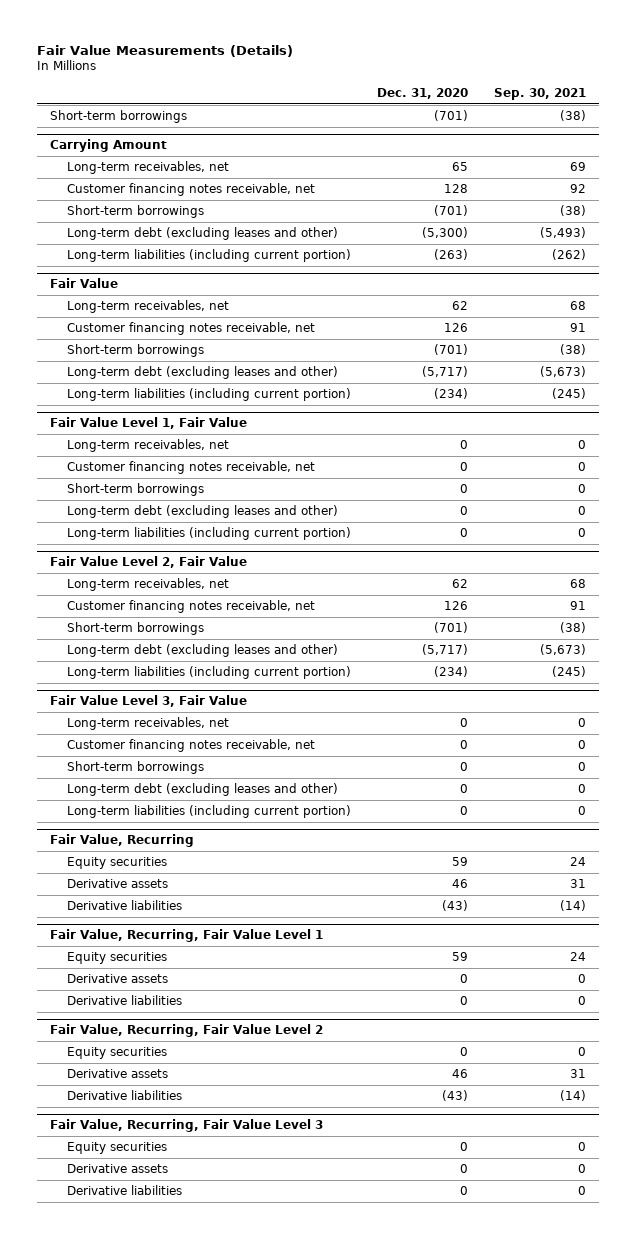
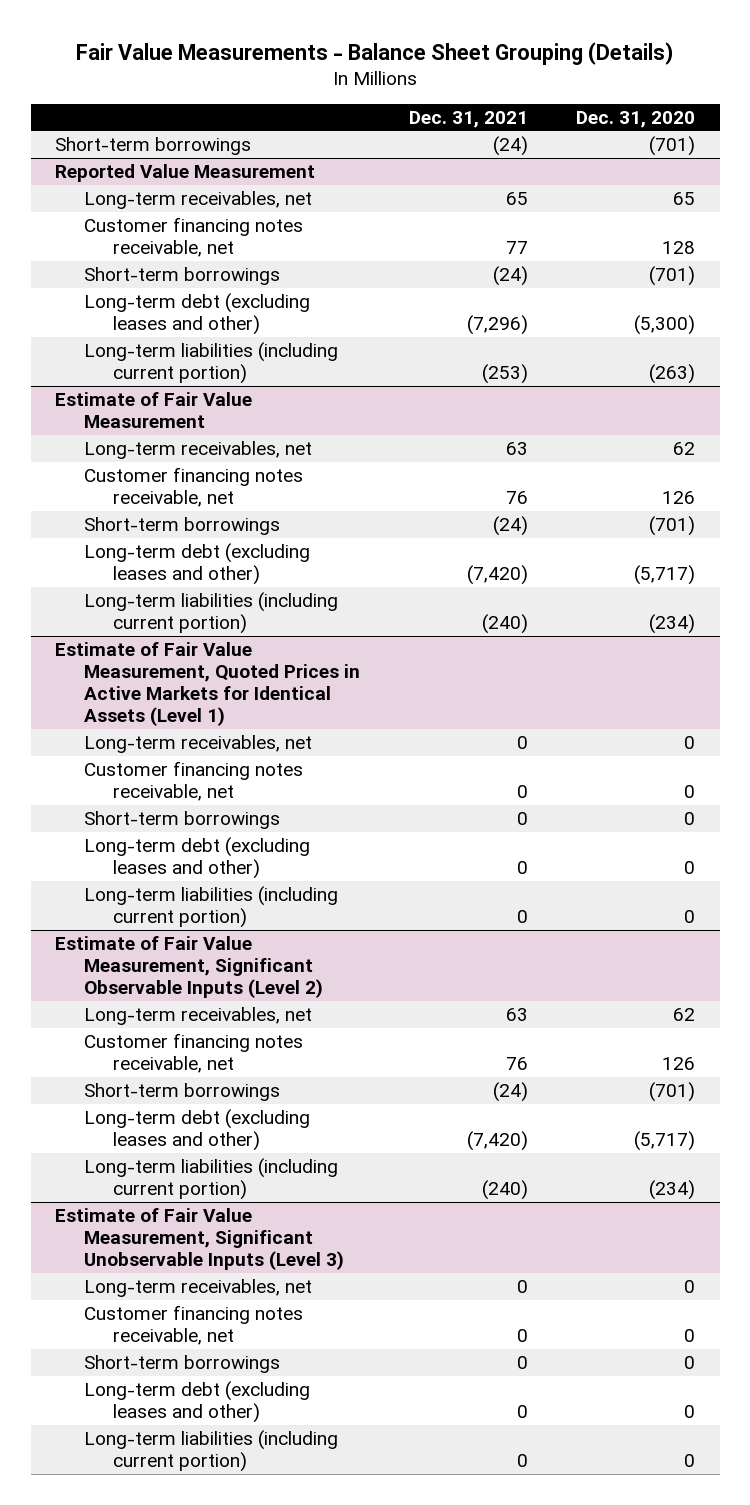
- Fair Value Measurements (Details)
+ Fair Value Measurements - Balance Sheet Grouping (Details)
- | Dec. 31, 2020 | Sep. 30, 2021
+ | Dec. 31, 2021 | Dec. 31, 2020
- Carrying Amount
+ Reported Value Measurement
- Fair Value
+ Estimate of Fair Value Measurement
- Fair Value Level 1, Fair Value
+ Estimate of Fair Value Measurement, Quoted Prices in Active Markets for Identical Assets (Level 1)
- Fair Value Level 2, Fair Value
+ Estimate of Fair Value Measurement, Significant Observable Inputs (Level 2)
- Fair Value Level 3, Fair Value
+ Estimate of Fair Value Measurement, Significant Unobservable Inputs (Level 3)
- Fair Value, Recurring
- Equity securities | 59 | 24
- Derivative assets | 46 | 31
- Derivative liabilities | (43) | (14)
- Fair Value, Recurring, Fair Value Level 1
- Equity securities | 59 | 24
- Derivative assets | 0 | 0
- Derivative liabilities | 0 | 0
- Fair Value, Recurring, Fair Value Level 2
- Equity securities | 0 | 0
- Derivative assets | 46 | 31
- Derivative liabilities | (43) | (14)
- Fair Value, Recurring, Fair Value Level 3
- Equity securities | 0 | 0
- Derivative assets | 0 | 0
- Derivative liabilities | 0 | 0

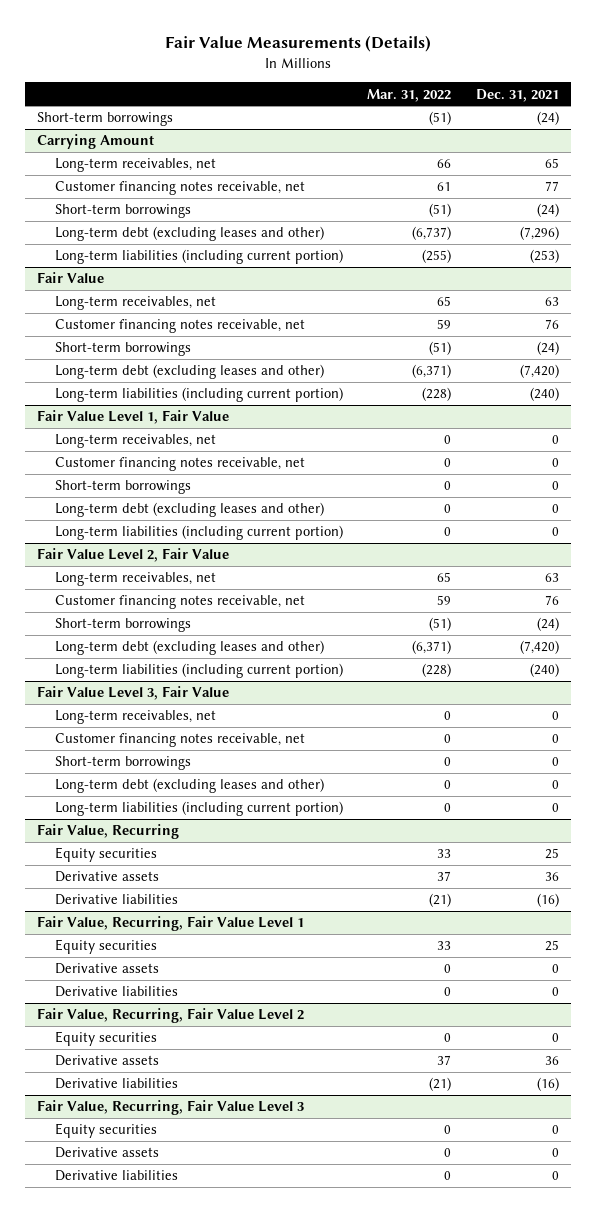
- Fair Value Measurements - Balance Sheet Grouping (Details)
+ Fair Value Measurements (Details)
- | Dec. 31, 2021 | Dec. 31, 2020
+ | Mar. 31, 2022 | Dec. 31, 2021
- Reported Value Measurement
+ Carrying Amount
- Estimate of Fair Value Measurement
+ Fair Value
- Estimate of Fair Value Measurement, Quoted Prices in Active Markets for Identical Assets (Level 1)
+ Fair Value Level 1, Fair Value
- Estimate of Fair Value Measurement, Significant Observable Inputs (Level 2)
+ Fair Value Level 2, Fair Value
- Estimate of Fair Value Measurement, Significant Unobservable Inputs (Level 3)
+ Fair Value Level 3, Fair Value
+ Fair Value, Recurring
+ Equity securities | 33 | 25
+ Derivative assets | 37 | 36
+ Derivative liabilities | (21) | (16)
+ Fair Value, Recurring, Fair Value Level 1
+ Equity securities | 33 | 25
+ Derivative assets | 0 | 0
+ Derivative liabilities | 0 | 0
+ Fair Value, Recurring, Fair Value Level 2
+ Equity securities | 0 | 0
+ Derivative assets | 37 | 36
+ Derivative liabilities | (21) | (16)
+ Fair Value, Recurring, Fair Value Level 3
+ Equity securities | 0 | 0
+ Derivative assets | 0 | 0
+ Derivative liabilities | 0 | 0

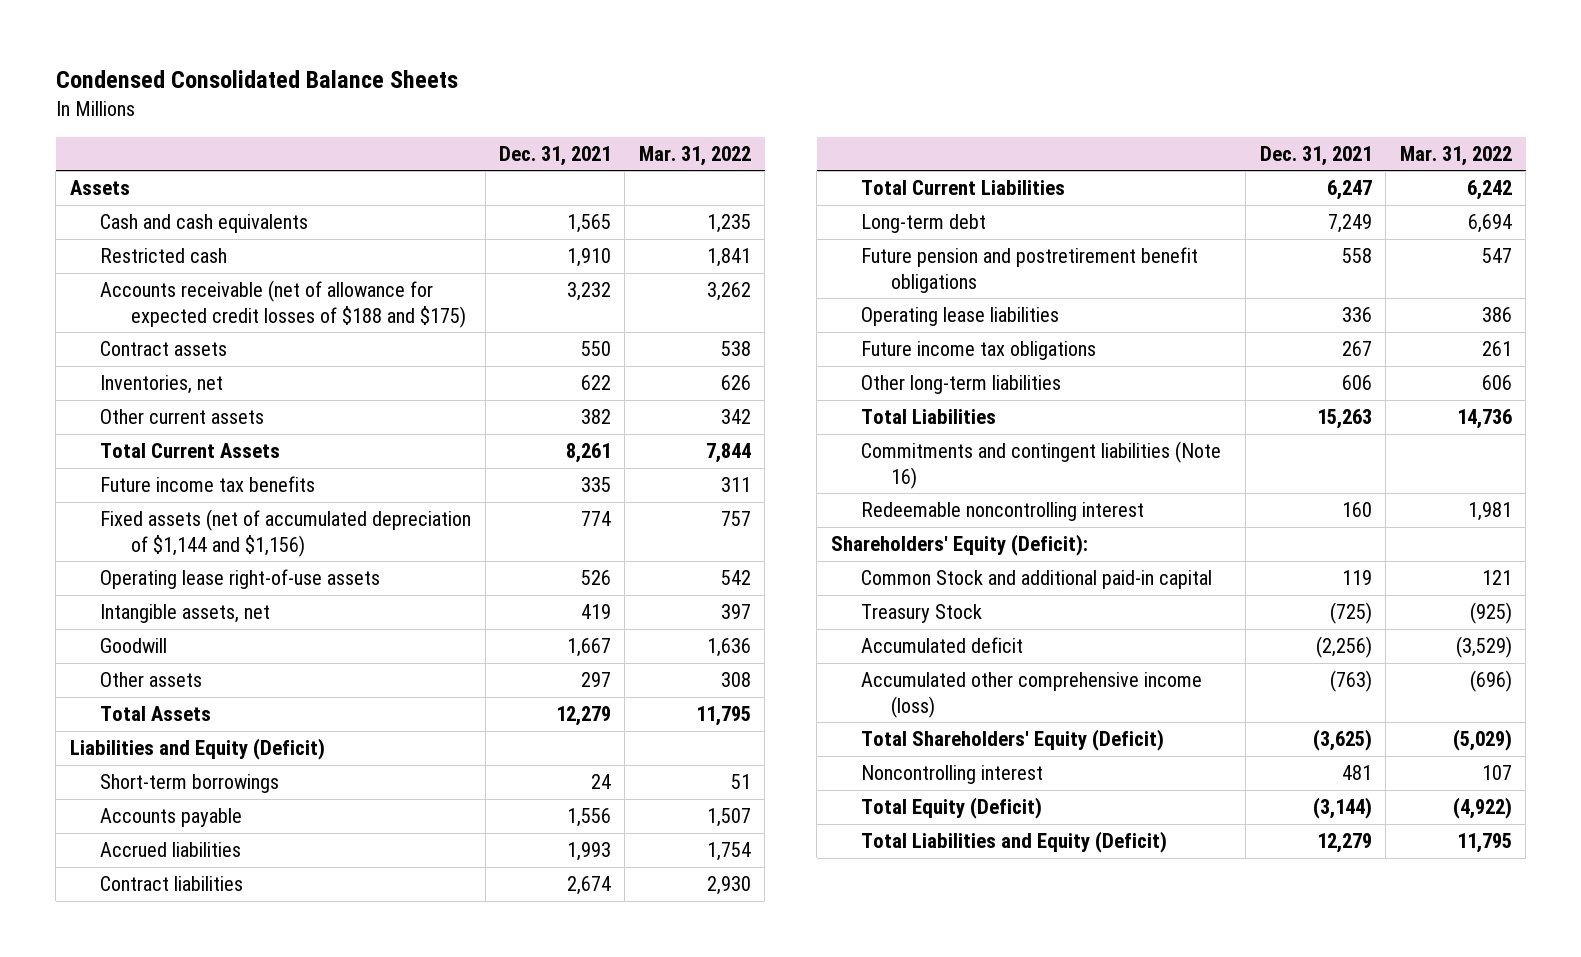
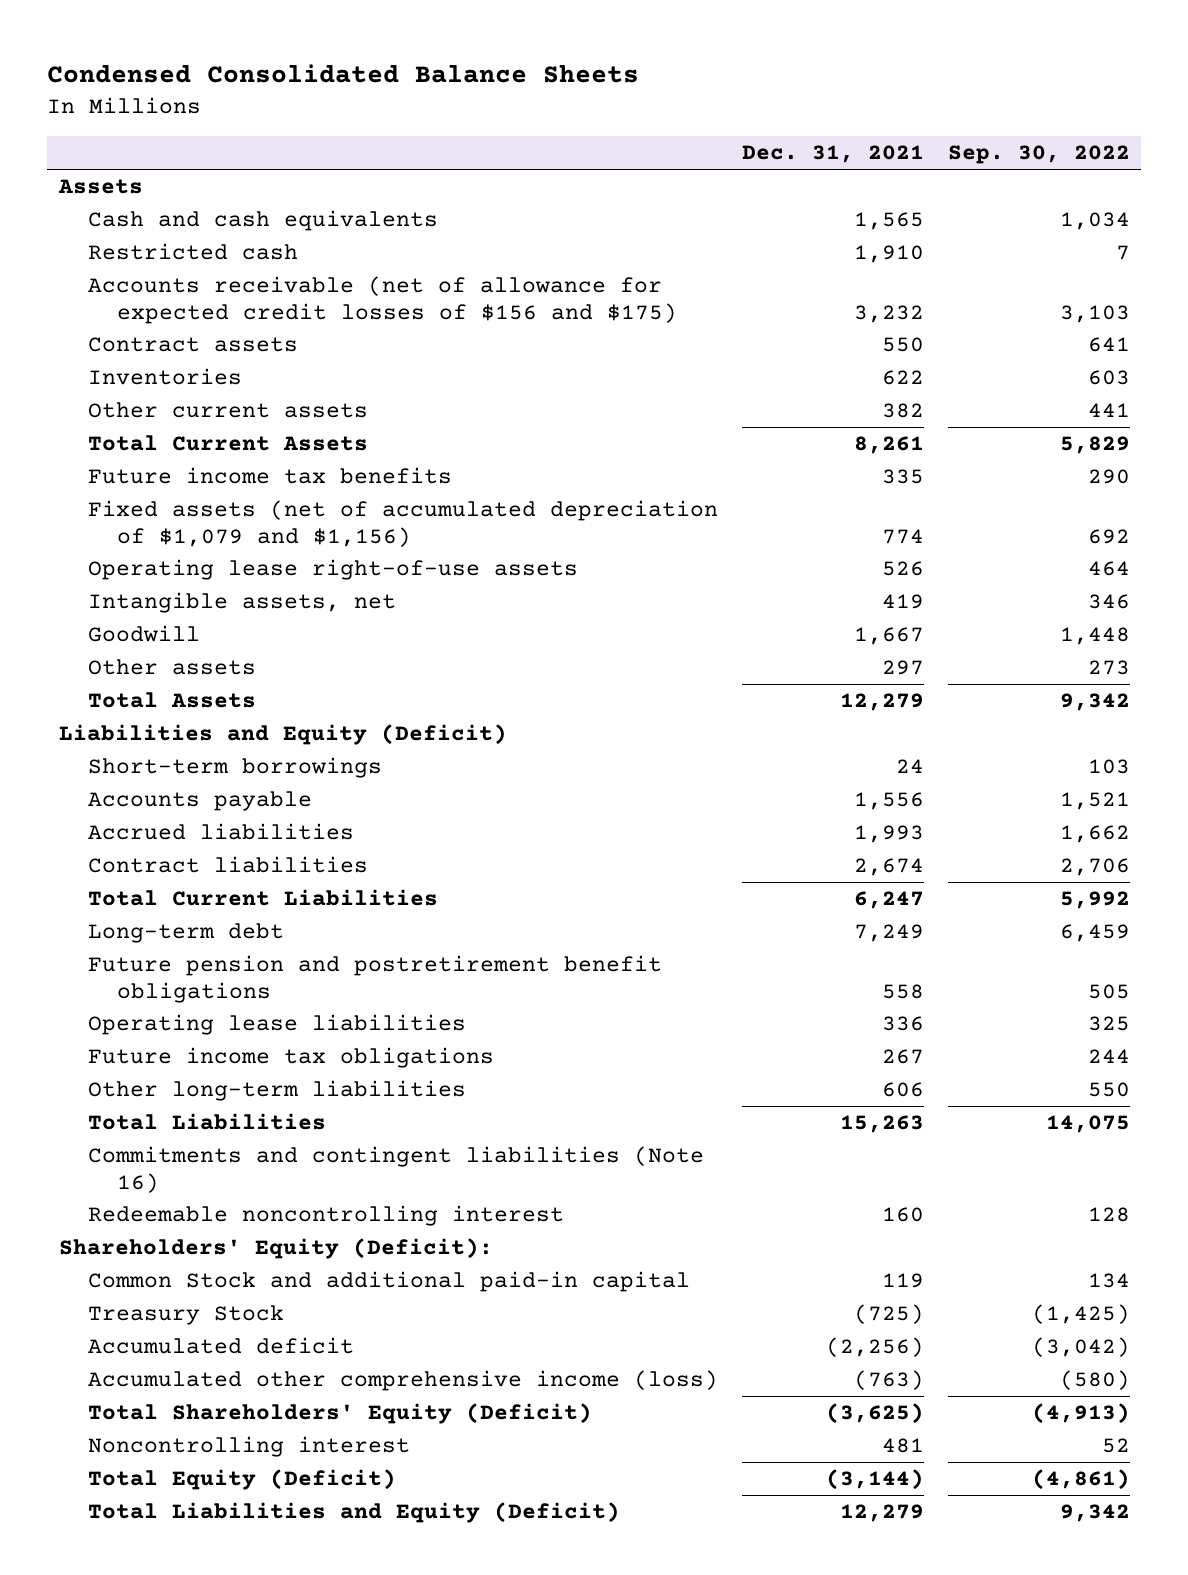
- | Dec. 31, 2021 | Mar. 31, 2022
+ | Dec. 31, 2021 | Sep. 30, 2022
- Accounts receivable (net of allowance for expected credit losses of $188 and $175) | 3,232 | 3,262
+ Accounts receivable (net of allowance for expected credit losses of $156 and $175) | 3,232 | 3,103
- Inventories, net | 622 | 626
+ Inventories | 622 | 603
- Fixed assets (net of accumulated depreciation of $1,144 and $1,156) | 774 | 757
+ Fixed assets (net of accumulated depreciation of $1,079 and $1,156) | 774 | 692

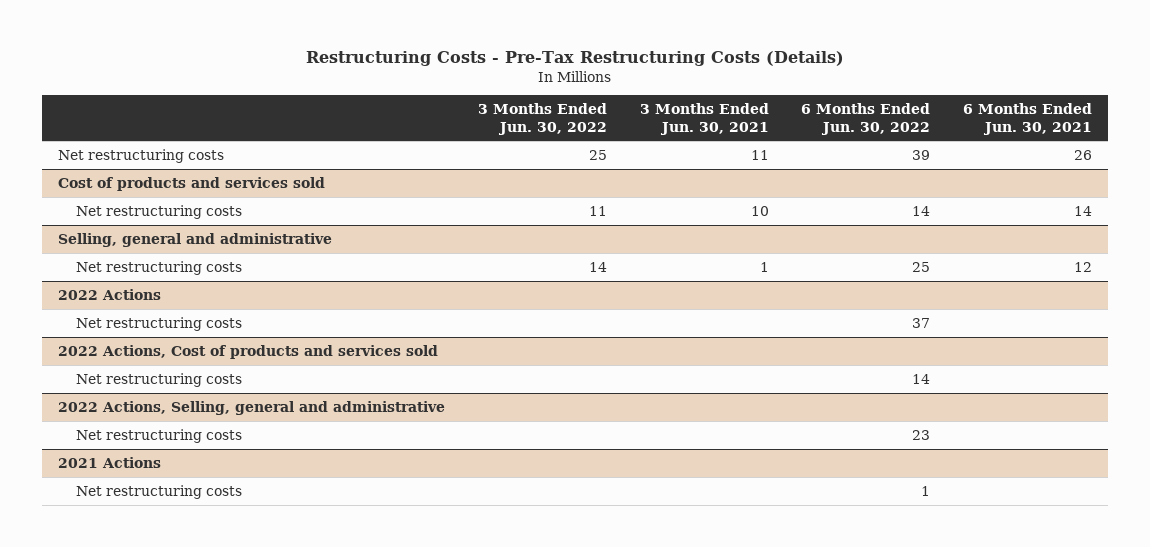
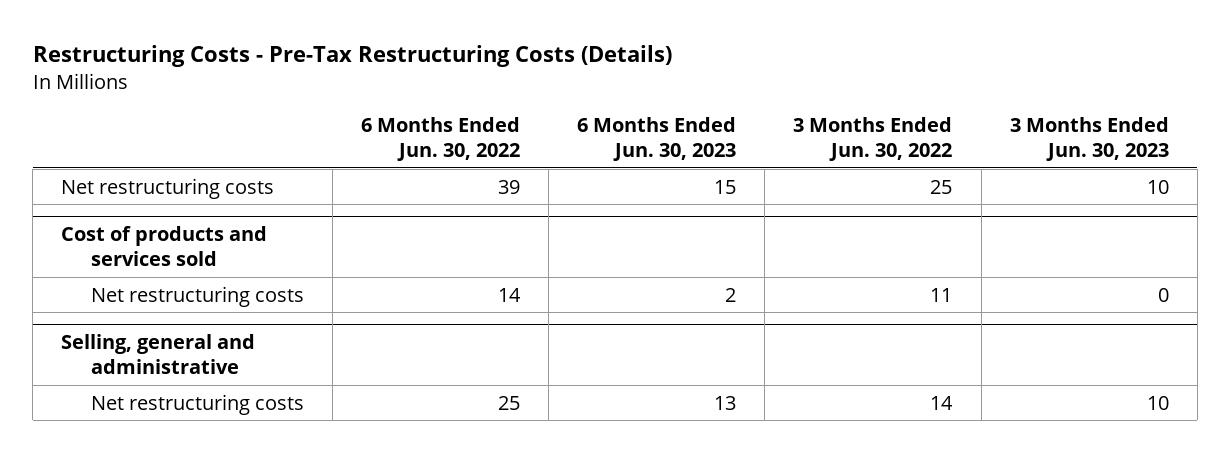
- | 3 Months Ended Jun. 30, 2022 | 3 Months Ended Jun. 30, 2021 | 6 Months Ended Jun. 30, 2022 | 6 Months Ended Jun. 30, 2021
+ | 6 Months Ended Jun. 30, 2022 | 6 Months Ended Jun. 30, 2023 | 3 Months Ended Jun. 30, 2022 | 3 Months Ended Jun. 30, 2023
- 2022 Actions
- Net restructuring costs | | | 37 |
- 2022 Actions, Cost of products and services sold
- Net restructuring costs | | | 14 |
- 2022 Actions, Selling, general and administrative
- Net restructuring costs | | | 23 |
- 2021 Actions
- Net restructuring costs | | | 1 |

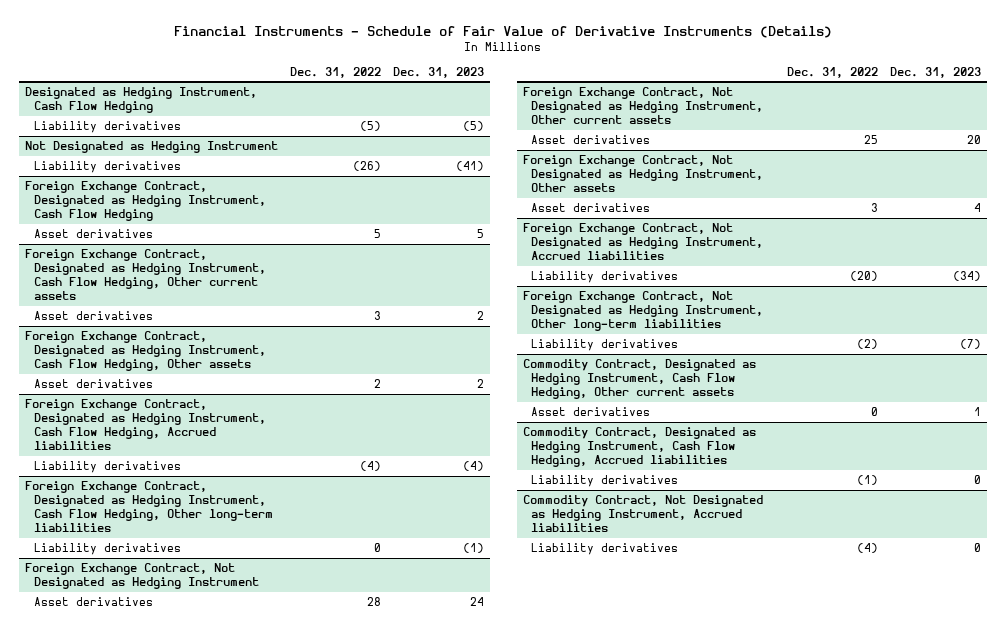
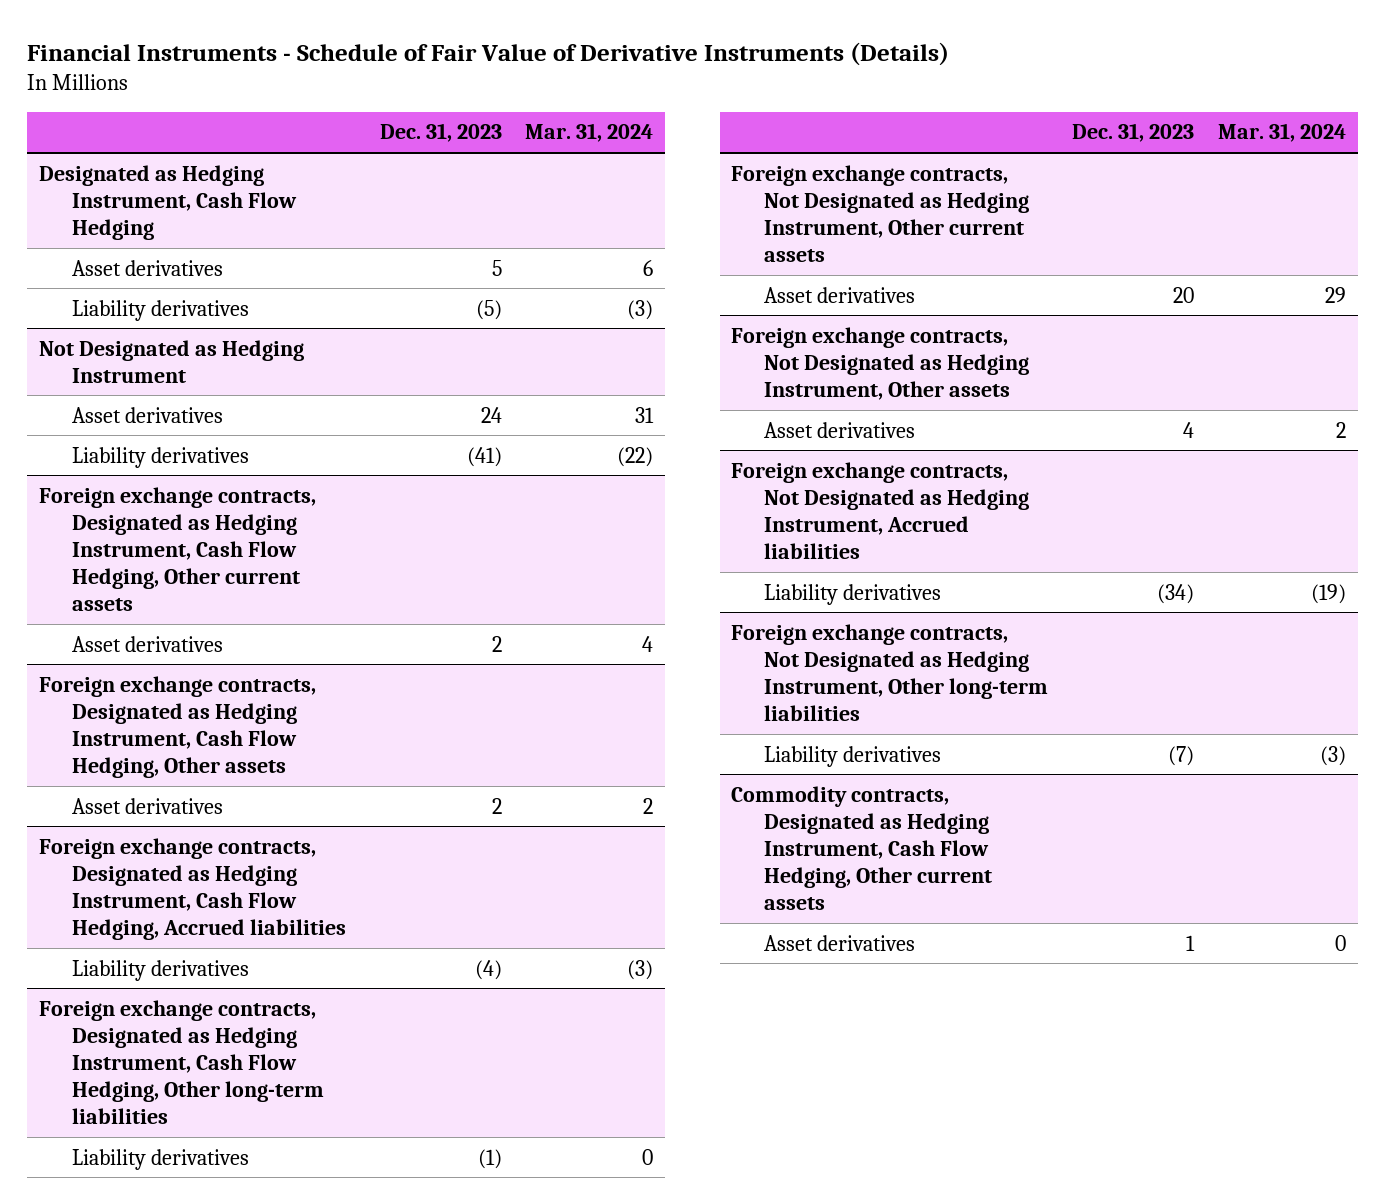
- | Dec. 31, 2022 | Dec. 31, 2023
+ | Dec. 31, 2023 | Mar. 31, 2024
@ Designated as Hedging Instrument, Cash Flow Hedging
+ Asset derivatives | 5 | 6
@ Not Designated as Hedging Instrument
+ Asset derivatives | 24 | 31
- Foreign Exchange Contract, Designated as Hedging Instrument, Cash Flow Hedging
- Asset derivatives | 5 | 5
- Foreign Exchange Contract, Designated as Hedging Instrument, Cash Flow Hedging, Other current assets
+ Foreign exchange contracts, Designated as Hedging Instrument, Cash Flow Hedging, Other current assets
- Foreign Exchange Contract, Designated as Hedging Instrument, Cash Flow Hedging, Other assets
+ Foreign exchange contracts, Designated as Hedging Instrument, Cash Flow Hedging, Other assets
- Foreign Exchange Contract, Designated as Hedging Instrument, Cash Flow Hedging, Accrued liabilities
+ Foreign exchange contracts, Designated as Hedging Instrument, Cash Flow Hedging, Accrued liabilities
- Foreign Exchange Contract, Designated as Hedging Instrument, Cash Flow Hedging, Other long-term liabilities
+ Foreign exchange contracts, Designated as Hedging Instrument, Cash Flow Hedging, Other long-term liabilities
- Foreign Exchange Contract, Not Designated as Hedging Instrument
- Asset derivatives | 28 | 24
- Foreign Exchange Contract, Not Designated as Hedging Instrument, Other current assets
+ Foreign exchange contracts, Not Designated as Hedging Instrument, Other current assets
- Foreign Exchange Contract, Not Designated as Hedging Instrument, Other assets
+ Foreign exchange contracts, Not Designated as Hedging Instrument, Other assets
- Foreign Exchange Contract, Not Designated as Hedging Instrument, Accrued liabilities
+ Foreign exchange contracts, Not Designated as Hedging Instrument, Accrued liabilities
- Foreign Exchange Contract, Not Designated as Hedging Instrument, Other long-term liabilities
+ Foreign exchange contracts, Not Designated as Hedging Instrument, Other long-term liabilities
- Commodity Contract, Designated as Hedging Instrument, Cash Flow Hedging, Other current assets
+ Commodity contracts, Designated as Hedging Instrument, Cash Flow Hedging, Other current assets
- Commodity Contract, Designated as Hedging Instrument, Cash Flow Hedging, Accrued liabilities
- Liability derivatives | (1) | 0
- Commodity Contract, Not Designated as Hedging Instrument, Accrued liabilities
- Liability derivatives | (4) | 0

